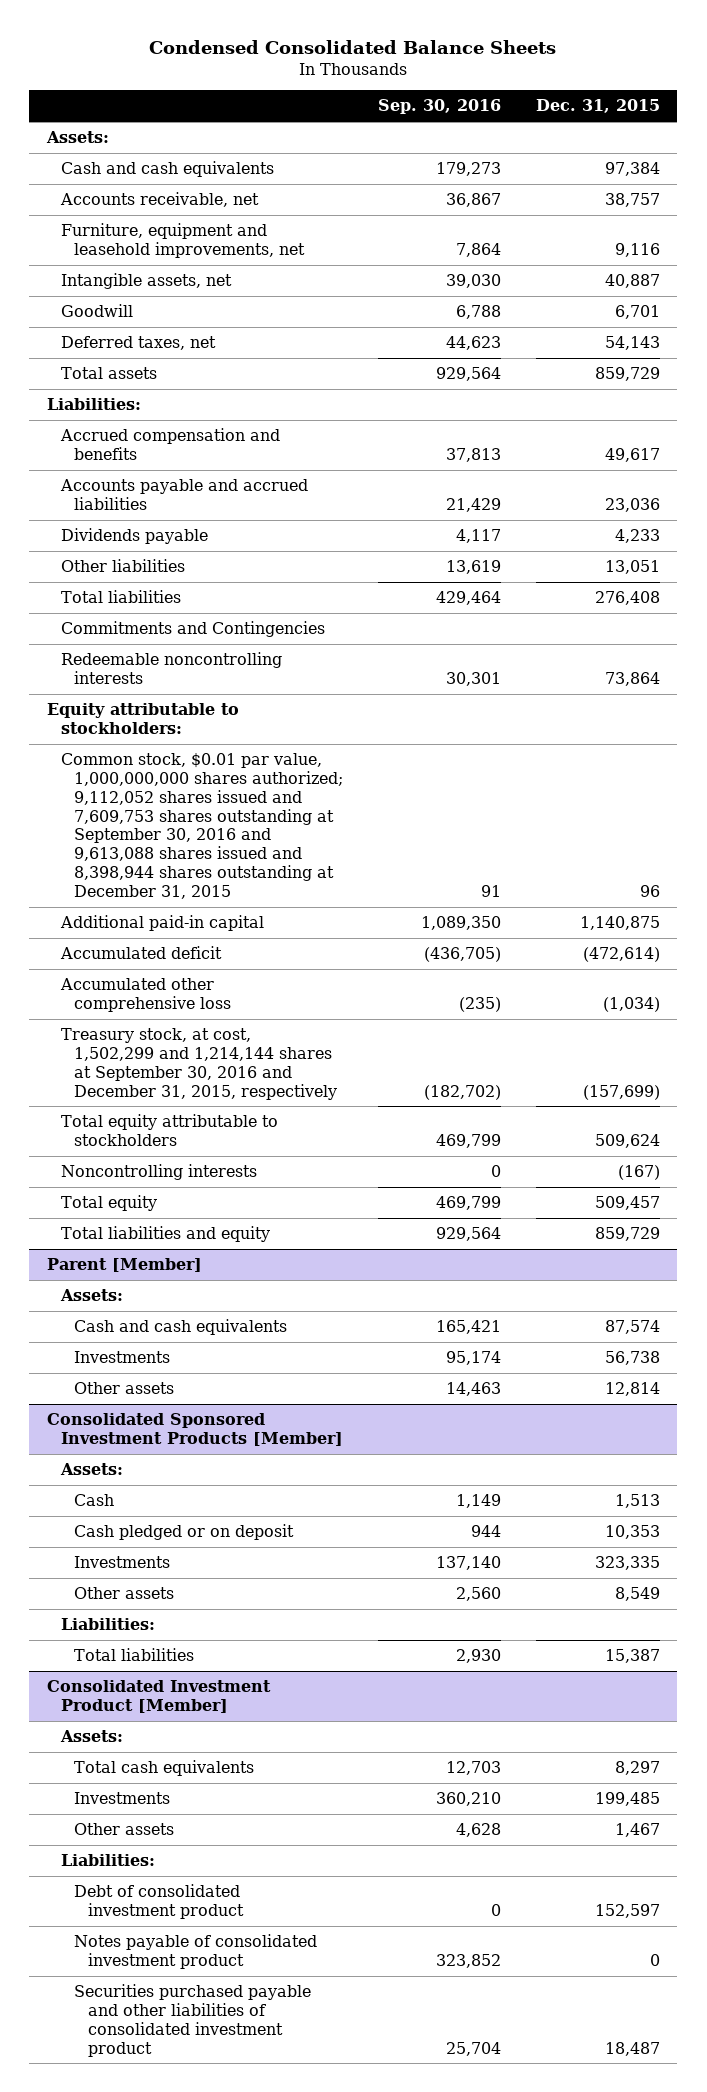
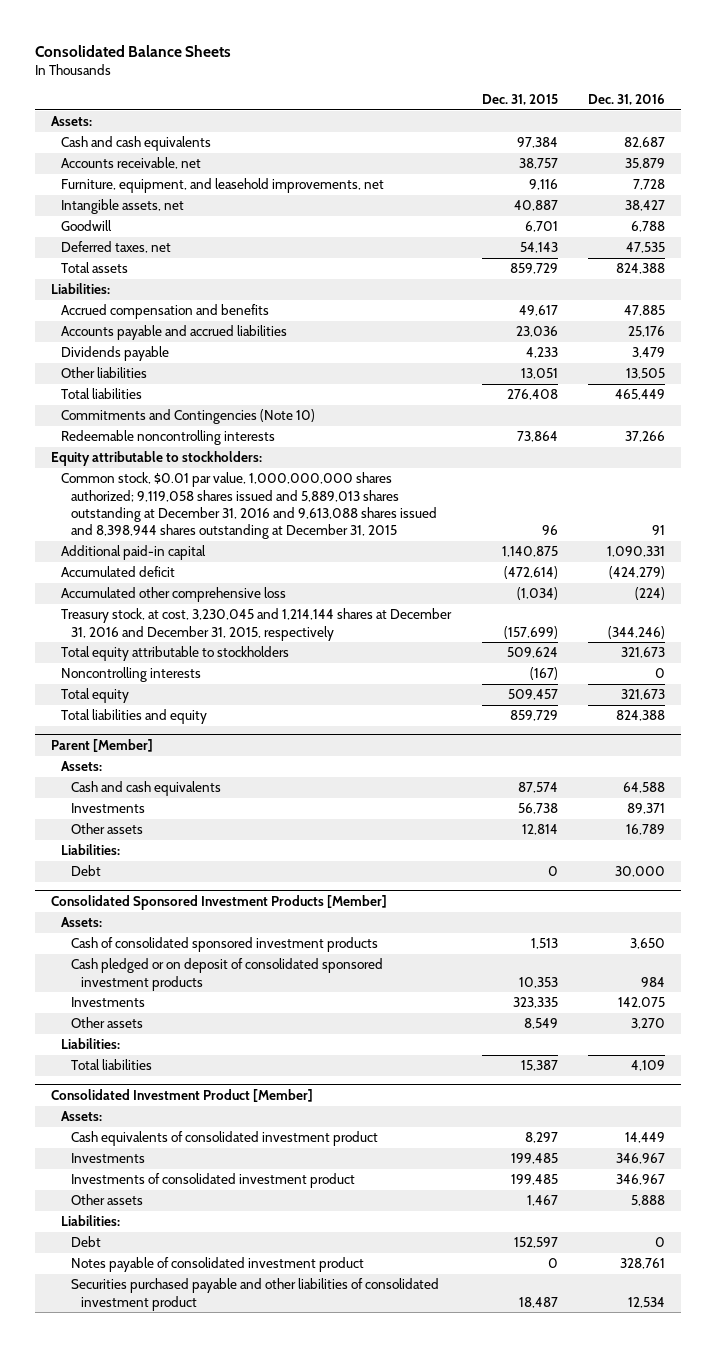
- Condensed Consolidated Balance Sheets
+ Consolidated Balance Sheets
- | Sep. 30, 2016 | Dec. 31, 2015
+ | Dec. 31, 2015 | Dec. 31, 2016
- Furniture, equipment and leasehold improvements, net | 7,864 | 9,116
+ Furniture, equipment, and leasehold improvements, net | 9,116 | 7,728
- Commitments and Contingencies
+ Commitments and Contingencies (Note 10)
- Common stock, $0.01 par value, 1,000,000,000 shares authorized; 9,112,052 shares issued and 7,609,753 shares outstanding at September 30, 2016 and 9,613,088 shares issued and 8,398,944 shares outstanding at December 31, 2015 | 91 | 96
+ Common stock, $0.01 par value, 1,000,000,000 shares authorized; 9,119,058 shares issued and 5,889,013 shares outstanding at December 31, 2016 and 9,613,088 shares issued and 8,398,944 shares outstanding at December 31, 2015 | 96 | 91
- Treasury stock, at cost, 1,502,299 and 1,214,144 shares at September 30, 2016 and December 31, 2015, respectively | (182,702) | (157,699)
+ Treasury stock, at cost, 3,230,045 and 1,214,144 shares at December 31, 2016 and December 31, 2015, respectively | (157,699) | (344,246)
@ Parent [Member]
+ Liabilities:
+ Debt | 0 | 30,000
@ Consolidated Sponsored Investment Products [Member]
- Cash | 1,149 | 1,513
- Cash pledged or on deposit | 944 | 10,353
+ Cash of consolidated sponsored investment products | 1,513 | 3,650
+ Cash pledged or on deposit of consolidated sponsored investment products | 10,353 | 984
@ Consolidated Investment Product [Member]
- Total cash equivalents | 12,703 | 8,297
+ Cash equivalents of consolidated investment product | 8,297 | 14,449
+ Investments of consolidated investment product | 199,485 | 346,967
- Debt of consolidated investment product | 0 | 152,597
+ Debt | 152,597 | 0

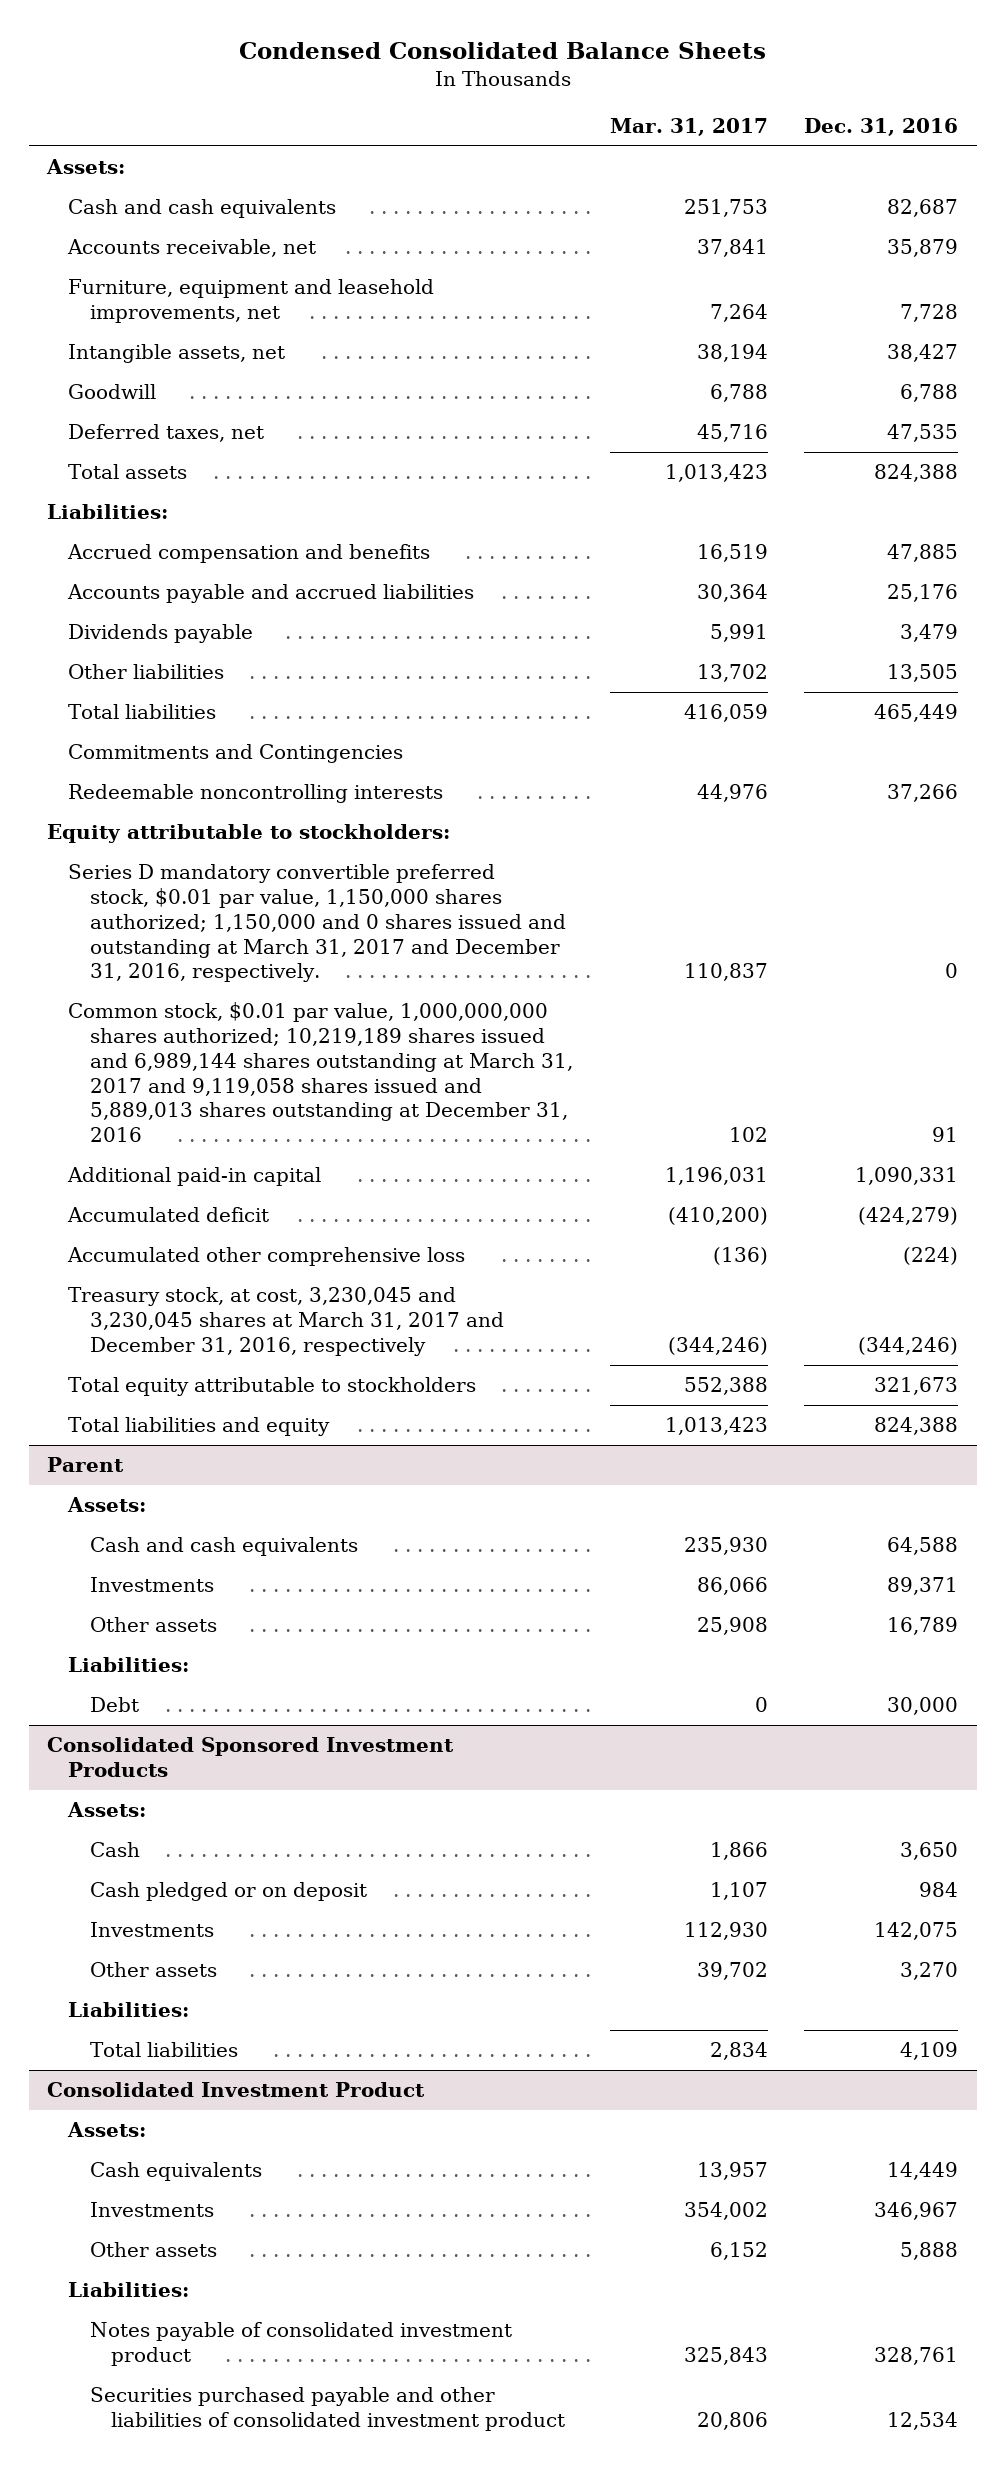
- Consolidated Balance Sheets
+ Condensed Consolidated Balance Sheets
- | Dec. 31, 2015 | Dec. 31, 2016
+ | Mar. 31, 2017 | Dec. 31, 2016
- Furniture, equipment, and leasehold improvements, net | 9,116 | 7,728
+ Furniture, equipment and leasehold improvements, net | 7,264 | 7,728
- Commitments and Contingencies (Note 10)
+ Commitments and Contingencies
- Common stock, $0.01 par value, 1,000,000,000 shares authorized; 9,119,058 shares issued and 5,889,013 shares outstanding at December 31, 2016 and 9,613,088 shares issued and 8,398,944 shares outstanding at December 31, 2015 | 96 | 91
+ Series D mandatory convertible preferred stock, $0.01 par value, 1,150,000 shares authorized; 1,150,000 and 0 shares issued and outstanding at March 31, 2017 and December 31, 2016, respectively. | 110,837 | 0
+ Common stock, $0.01 par value, 1,000,000,000 shares authorized; 10,219,189 shares issued and 6,989,144 shares outstanding at March 31, 2017 and 9,119,058 shares issued and 5,889,013 shares outstanding at December 31, 2016 | 102 | 91
- Treasury stock, at cost, 3,230,045 and 1,214,144 shares at December 31, 2016 and December 31, 2015, respectively | (157,699) | (344,246)
+ Treasury stock, at cost, 3,230,045 and 3,230,045 shares at March 31, 2017 and December 31, 2016, respectively | (344,246) | (344,246)
- Noncontrolling interests | (167) | 0
- Total equity | 509,457 | 321,673
- Parent [Member]
+ Parent
- Consolidated Sponsored Investment Products [Member]
+ Consolidated Sponsored Investment Products
- Cash of consolidated sponsored investment products | 1,513 | 3,650
- Cash pledged or on deposit of consolidated sponsored investment products | 10,353 | 984
+ Cash | 1,866 | 3,650
+ Cash pledged or on deposit | 1,107 | 984
- Consolidated Investment Product [Member]
+ Consolidated Investment Product
- Cash equivalents of consolidated investment product | 8,297 | 14,449
+ Cash equivalents | 13,957 | 14,449
- Investments of consolidated investment product | 199,485 | 346,967
- Debt | 152,597 | 0

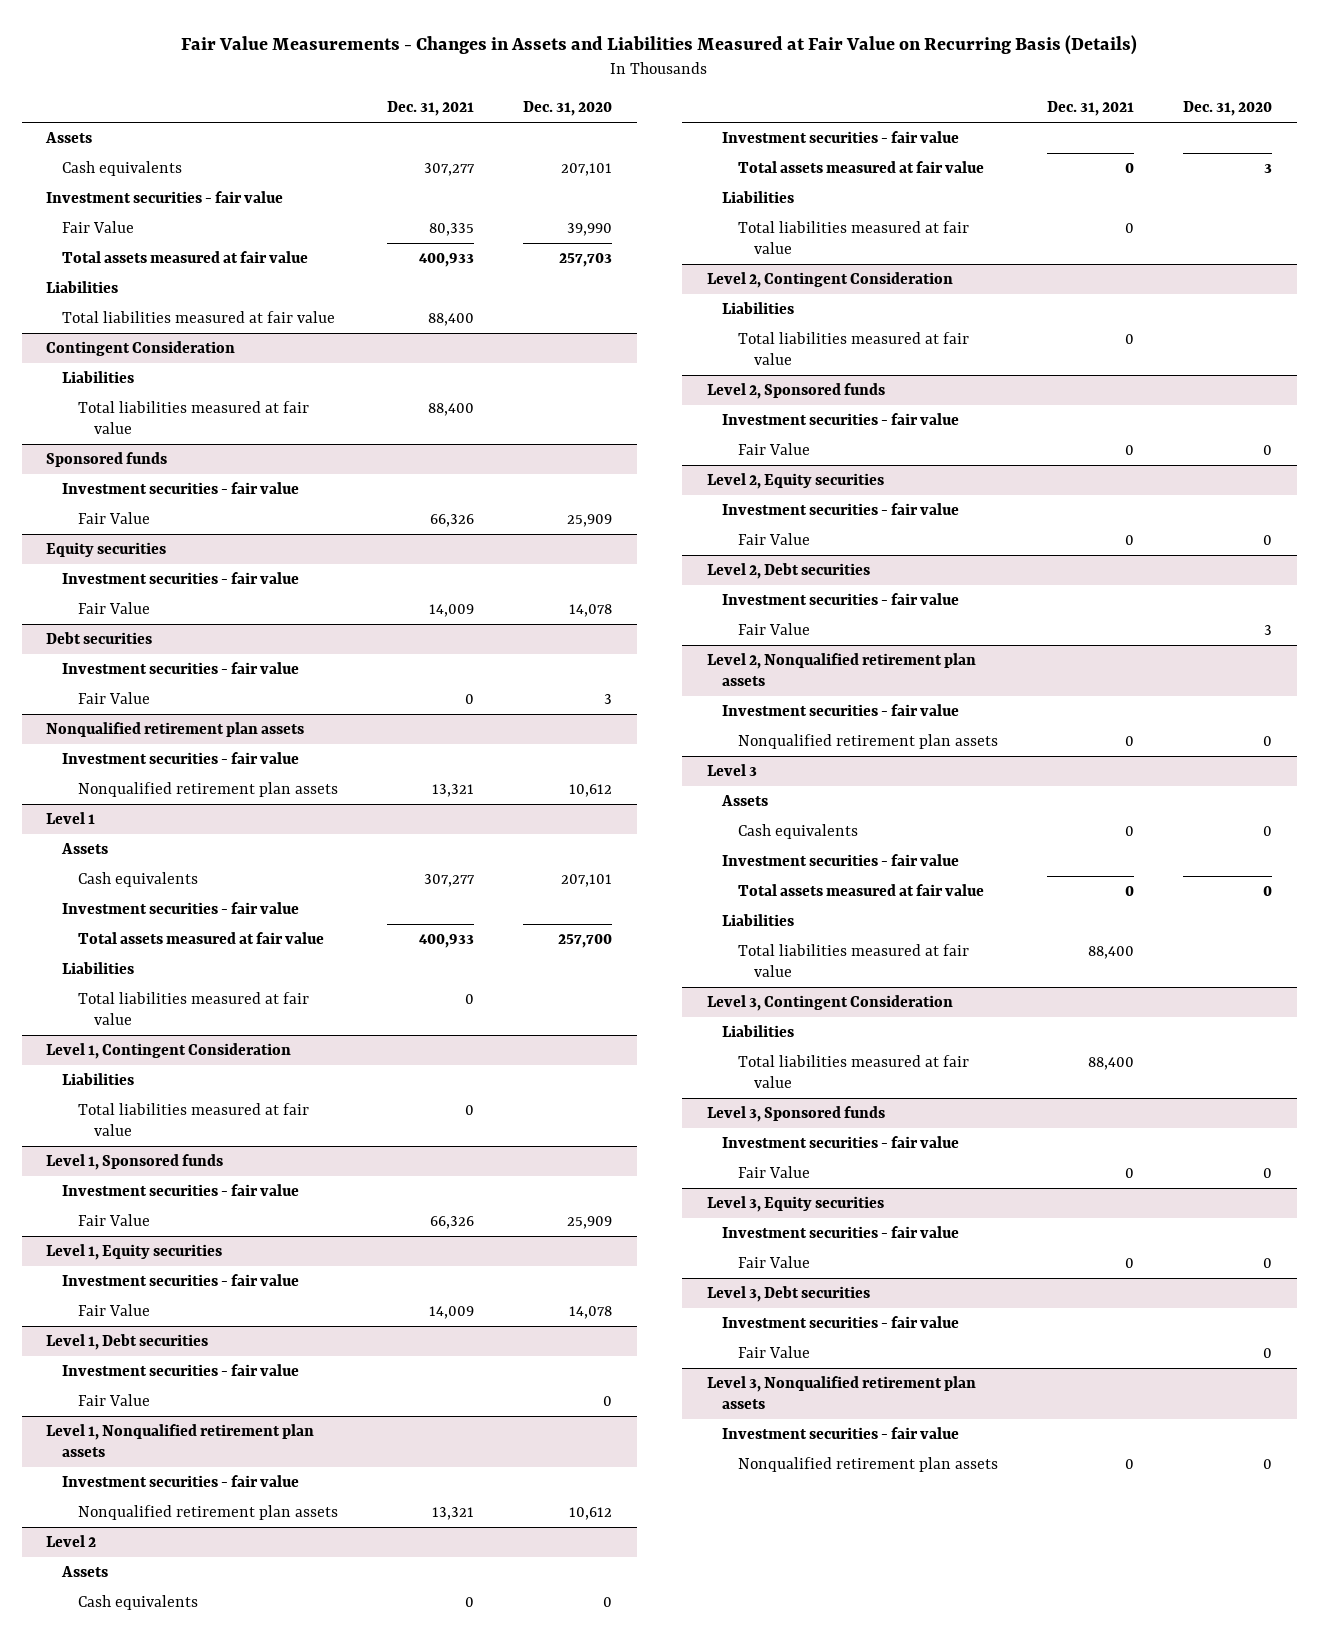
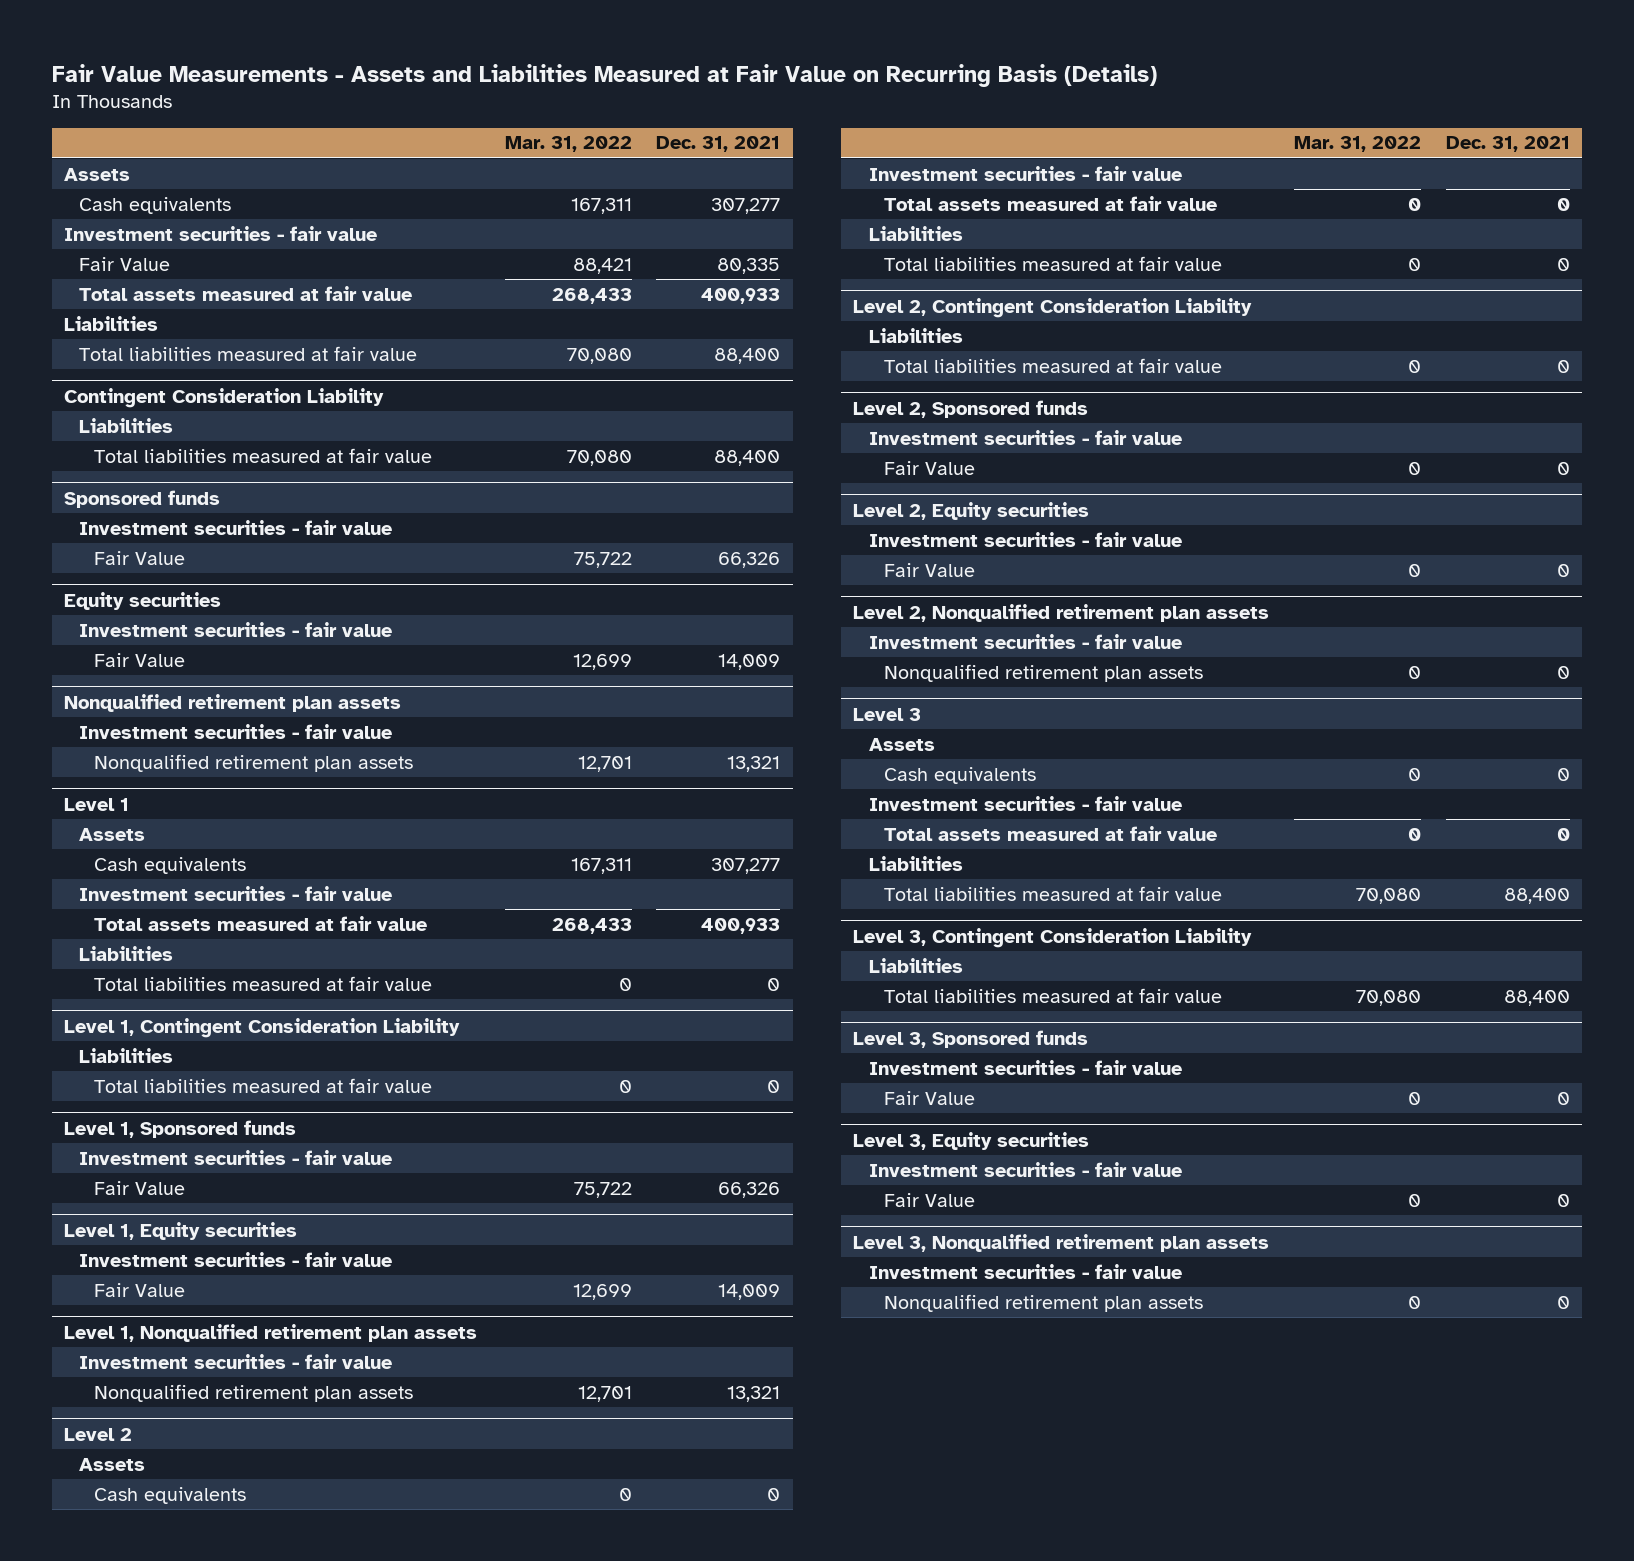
- Fair Value Measurements - Changes in Assets and Liabilities Measured at Fair Value on Recurring Basis (Details)
+ Fair Value Measurements - Assets and Liabilities Measured at Fair Value on Recurring Basis (Details)
- | Dec. 31, 2021 | Dec. 31, 2020
+ | Mar. 31, 2022 | Dec. 31, 2021
- Contingent Consideration
+ Contingent Consideration Liability
- Debt securities
- Investment securities - fair value
- Fair Value | 0 | 3
- Level 1, Contingent Consideration
+ Level 1, Contingent Consideration Liability
- Level 1, Debt securities
- Investment securities - fair value
- Fair Value | | 0
- Level 2, Contingent Consideration
+ Level 2, Contingent Consideration Liability
- Level 2, Debt securities
- Investment securities - fair value
- Fair Value | | 3
- Level 3, Contingent Consideration
+ Level 3, Contingent Consideration Liability
- Level 3, Debt securities
- Investment securities - fair value
- Fair Value | | 0

